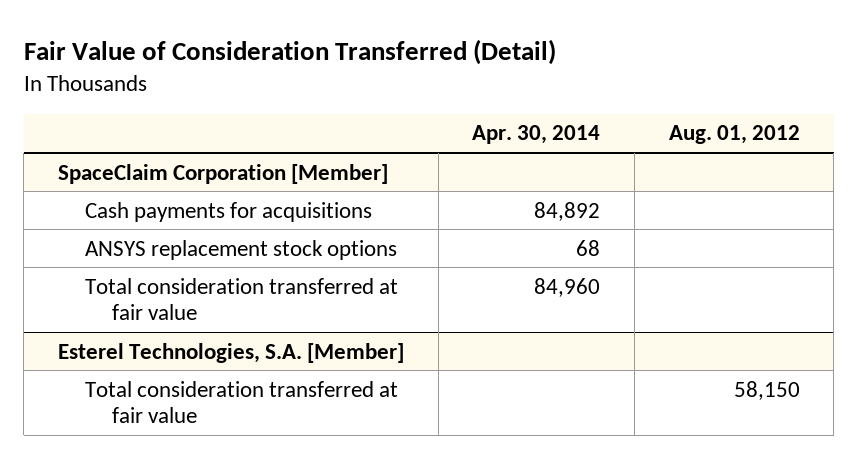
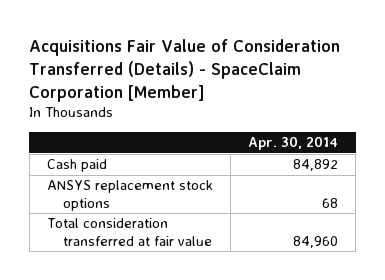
- Fair Value of Consideration Transferred (Detail)
+ Acquisitions Fair Value of Consideration Transferred (Details) - SpaceClaim Corporation [Member]
- | Apr. 30, 2014 | Aug. 01, 2012
+ | Apr. 30, 2014
- SpaceClaim Corporation [Member]
- Cash payments for acquisitions | 84,892 |
+ Cash paid | 84,892
- Esterel Technologies, S.A. [Member]
- Total consideration transferred at fair value | | 58,150

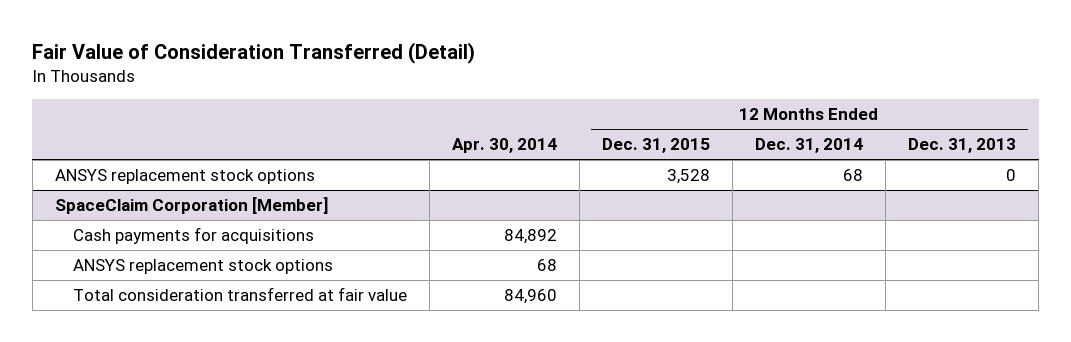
- Acquisitions Fair Value of Consideration Transferred (Details) - SpaceClaim Corporation [Member]
+ Fair Value of Consideration Transferred (Detail)
- | Apr. 30, 2014
+ | Apr. 30, 2014 | 12 Months Ended Dec. 31, 2015 | 12 Months Ended Dec. 31, 2014 | 12 Months Ended Dec. 31, 2013
- Cash paid | 84,892
+ ANSYS replacement stock options | | 3,528 | 68 | 0
+ SpaceClaim Corporation [Member]
+ Cash payments for acquisitions | 84,892 | | |

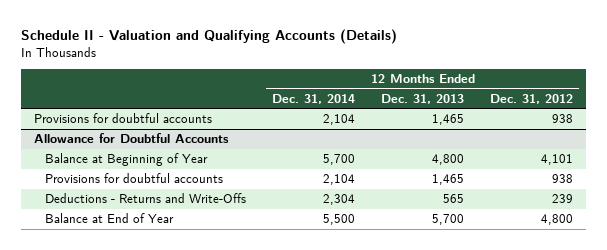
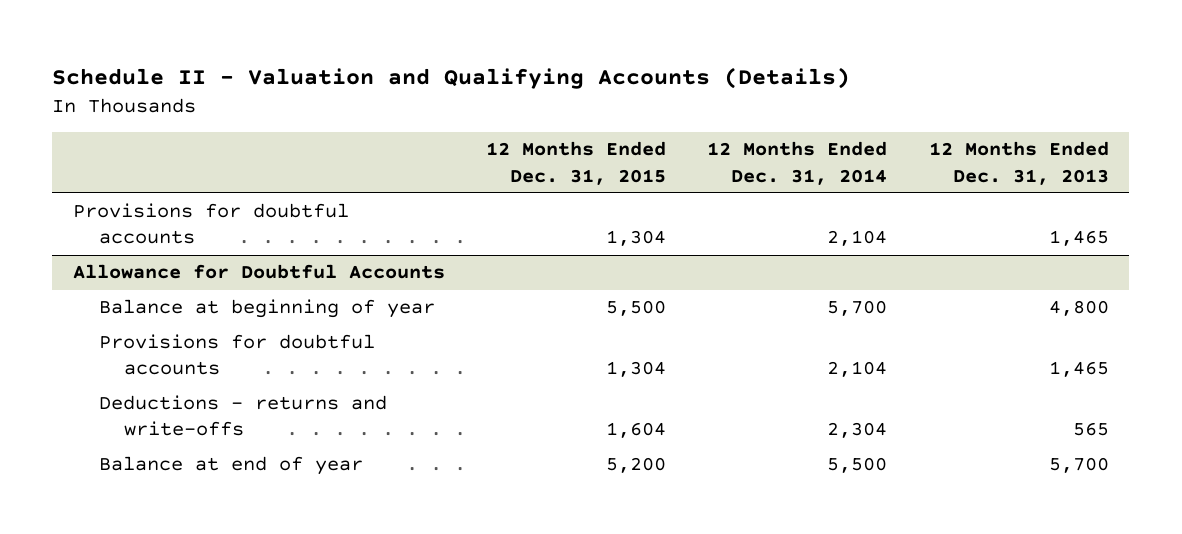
- | 12 Months Ended Dec. 31, 2014 | 12 Months Ended Dec. 31, 2013 | 12 Months Ended Dec. 31, 2012
+ | 12 Months Ended Dec. 31, 2015 | 12 Months Ended Dec. 31, 2014 | 12 Months Ended Dec. 31, 2013
@ Allowance for Doubtful Accounts
- Balance at Beginning of Year | 5,700 | 4,800 | 4,101
+ Balance at beginning of year | 5,500 | 5,700 | 4,800
- Deductions - Returns and Write-Offs | 2,304 | 565 | 239
- Balance at End of Year | 5,500 | 5,700 | 4,800
+ Deductions - returns and write-offs | 1,604 | 2,304 | 565
+ Balance at end of year | 5,200 | 5,500 | 5,700

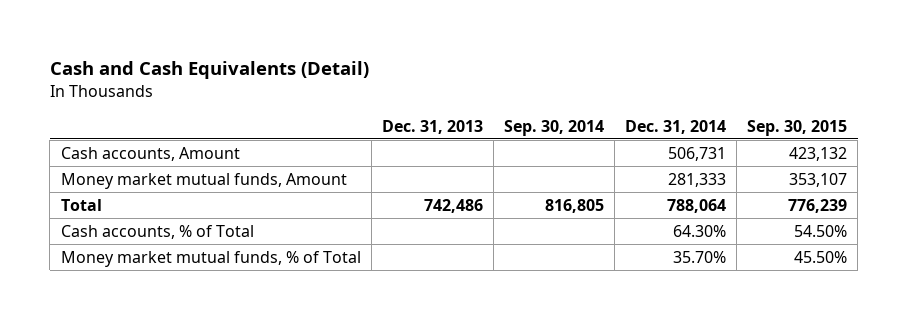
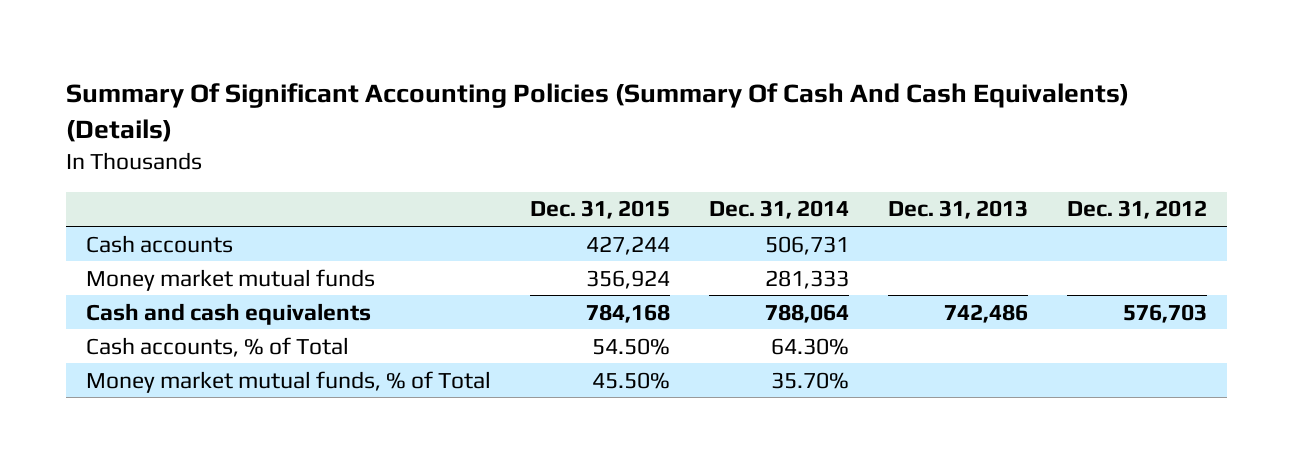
- Cash and Cash Equivalents (Detail)
+ Summary Of Significant Accounting Policies (Summary Of Cash And Cash Equivalents) (Details)
- | Dec. 31, 2013 | Sep. 30, 2014 | Dec. 31, 2014 | Sep. 30, 2015
+ | Dec. 31, 2015 | Dec. 31, 2014 | Dec. 31, 2013 | Dec. 31, 2012
- Cash accounts, Amount | | | 506,731 | 423,132
- Money market mutual funds, Amount | | | 281,333 | 353,107
- Total | 742,486 | 816,805 | 788,064 | 776,239
+ Cash accounts | 427,244 | 506,731 | |
+ Money market mutual funds | 356,924 | 281,333 | |
+ Cash and cash equivalents | 784,168 | 788,064 | 742,486 | 576,703

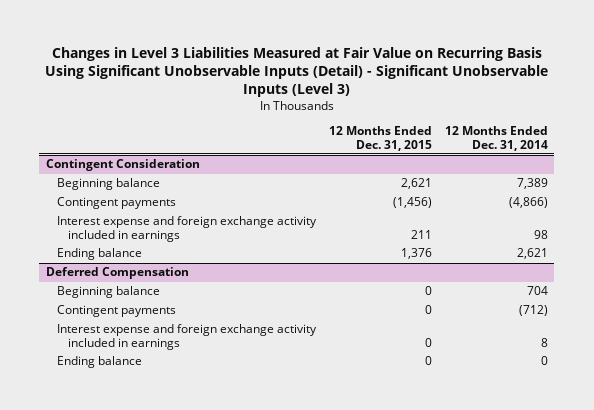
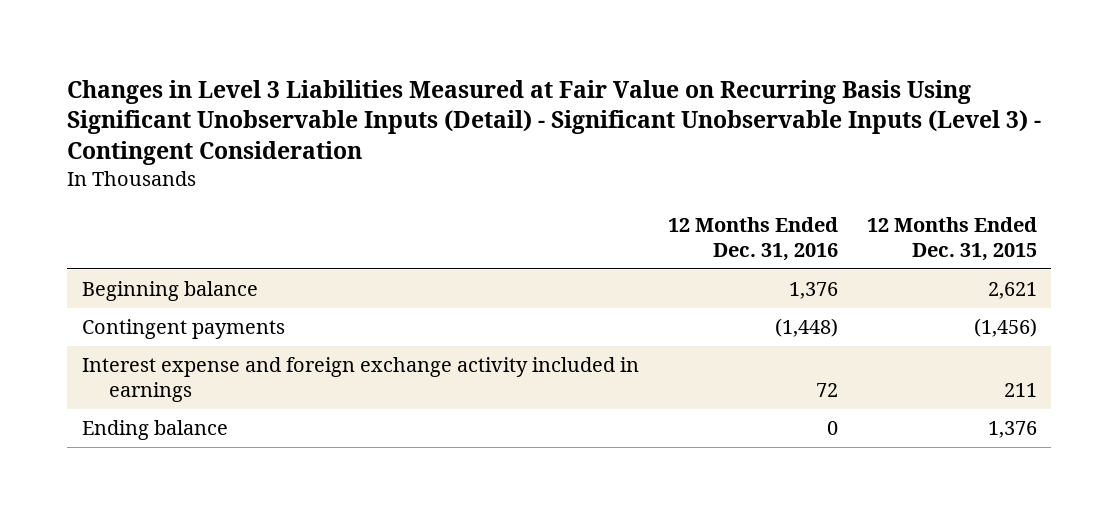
- Changes in Level 3 Liabilities Measured at Fair Value on Recurring Basis Using Significant Unobservable Inputs (Detail) - Significant Unobservable Inputs (Level 3)
+ Changes in Level 3 Liabilities Measured at Fair Value on Recurring Basis Using Significant Unobservable Inputs (Detail) - Significant Unobservable Inputs (Level 3) - Contingent Consideration
- | 12 Months Ended Dec. 31, 2015 | 12 Months Ended Dec. 31, 2014
+ | 12 Months Ended Dec. 31, 2016 | 12 Months Ended Dec. 31, 2015
- Contingent Consideration
- Deferred Compensation
- Beginning balance | 0 | 704
- Contingent payments | 0 | (712)
- Interest expense and foreign exchange activity included in earnings | 0 | 8
- Ending balance | 0 | 0

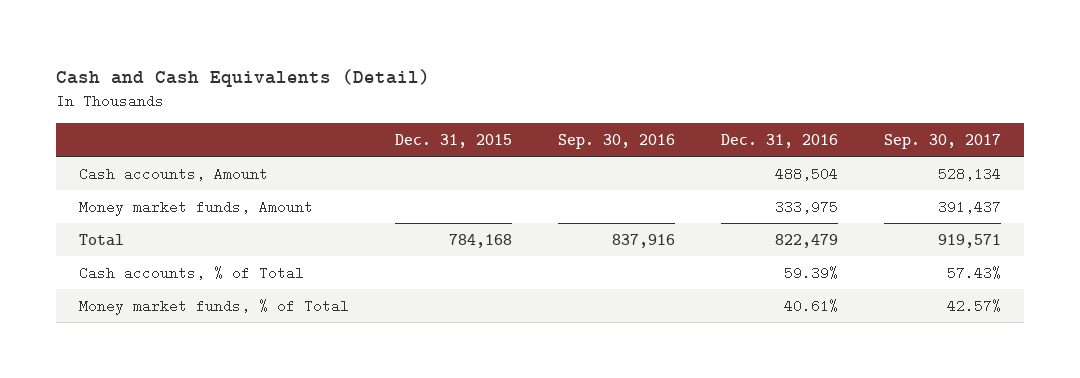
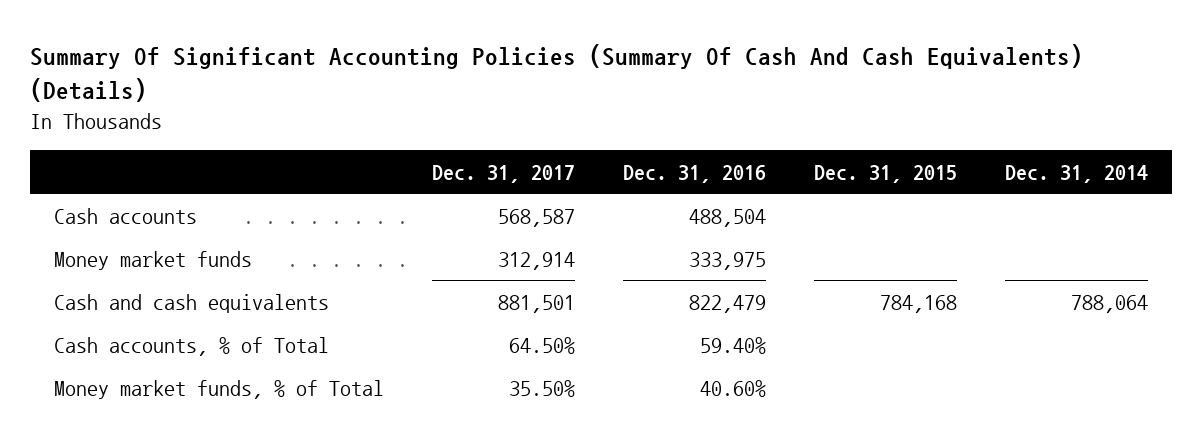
- Cash and Cash Equivalents (Detail)
+ Summary Of Significant Accounting Policies (Summary Of Cash And Cash Equivalents) (Details)
- | Dec. 31, 2015 | Sep. 30, 2016 | Dec. 31, 2016 | Sep. 30, 2017
+ | Dec. 31, 2017 | Dec. 31, 2016 | Dec. 31, 2015 | Dec. 31, 2014
- Cash accounts, Amount | | | 488,504 | 528,134
- Money market funds, Amount | | | 333,975 | 391,437
- Total | 784,168 | 837,916 | 822,479 | 919,571
- Cash accounts, % of Total | | | 59.39% | 57.43%
- Money market funds, % of Total | | | 40.61% | 42.57%
+ Cash accounts | 568,587 | 488,504 | |
+ Money market funds | 312,914 | 333,975 | |
+ Cash and cash equivalents | 881,501 | 822,479 | 784,168 | 788,064
+ Cash accounts, % of Total | 64.50% | 59.40% | |
+ Money market funds, % of Total | 35.50% | 40.60% | |

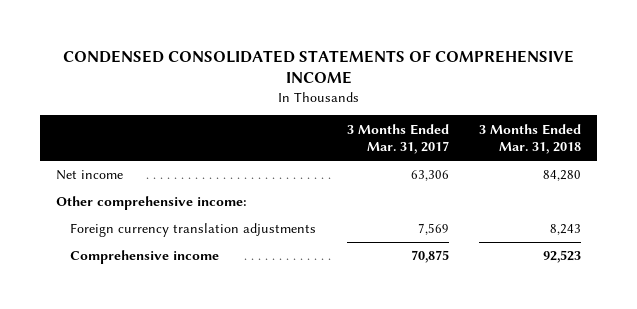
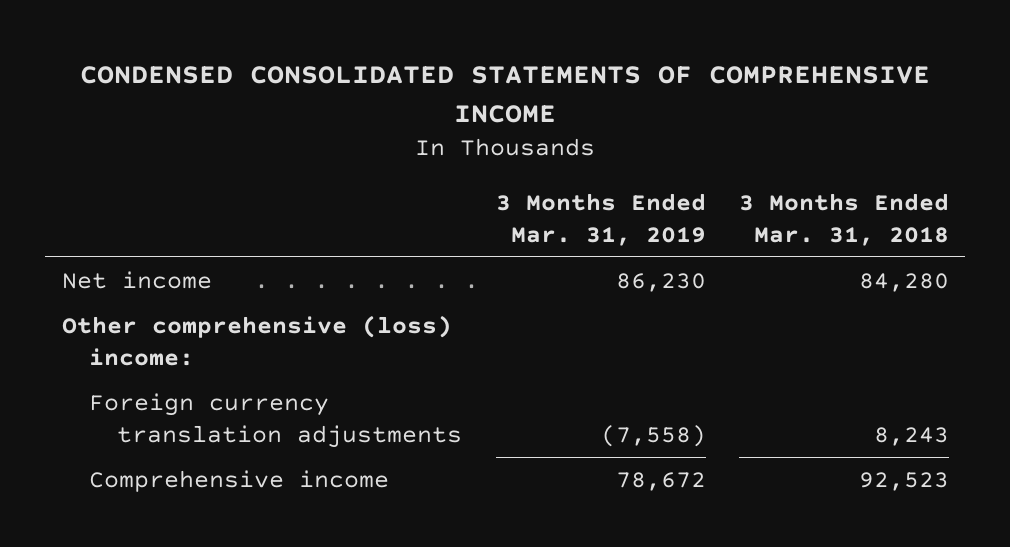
- | 3 Months Ended Mar. 31, 2017 | 3 Months Ended Mar. 31, 2018
+ | 3 Months Ended Mar. 31, 2019 | 3 Months Ended Mar. 31, 2018
- Other comprehensive income:
+ Other comprehensive (loss) income:

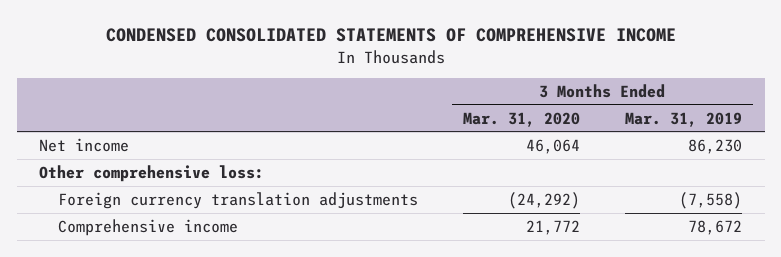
- | 3 Months Ended Mar. 31, 2019 | 3 Months Ended Mar. 31, 2018
+ | 3 Months Ended Mar. 31, 2020 | 3 Months Ended Mar. 31, 2019
- Other comprehensive (loss) income:
+ Other comprehensive loss:

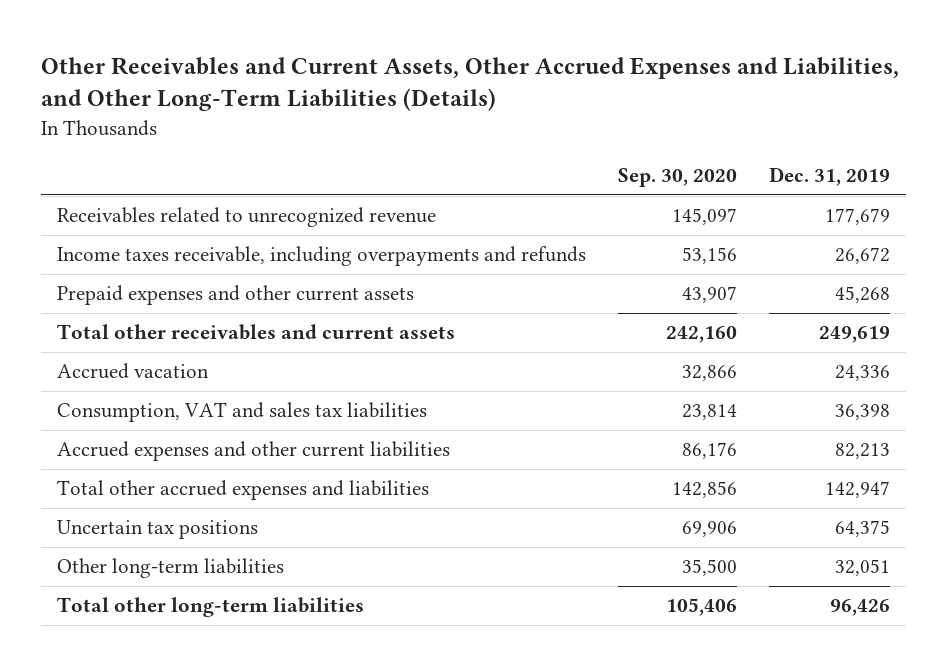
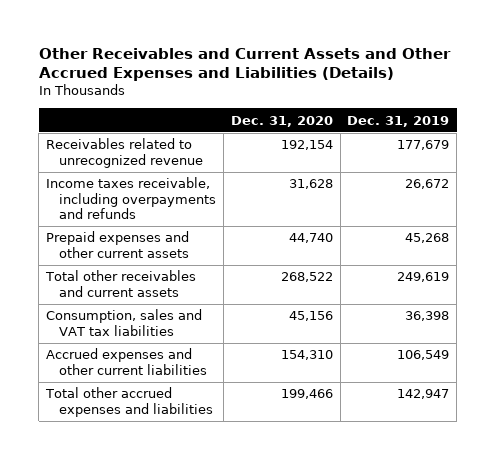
- Other Receivables and Current Assets, Other Accrued Expenses and Liabilities, and Other Long-Term Liabilities (Details)
+ Other Receivables and Current Assets and Other Accrued Expenses and Liabilities (Details)
- | Sep. 30, 2020 | Dec. 31, 2019
+ | Dec. 31, 2020 | Dec. 31, 2019
- Accrued vacation | 32,866 | 24,336
- Consumption, VAT and sales tax liabilities | 23,814 | 36,398
- Accrued expenses and other current liabilities | 86,176 | 82,213
+ Consumption, sales and VAT tax liabilities | 45,156 | 36,398
+ Accrued expenses and other current liabilities | 154,310 | 106,549
- Uncertain tax positions | 69,906 | 64,375
- Other long-term liabilities | 35,500 | 32,051
- Total other long-term liabilities | 105,406 | 96,426

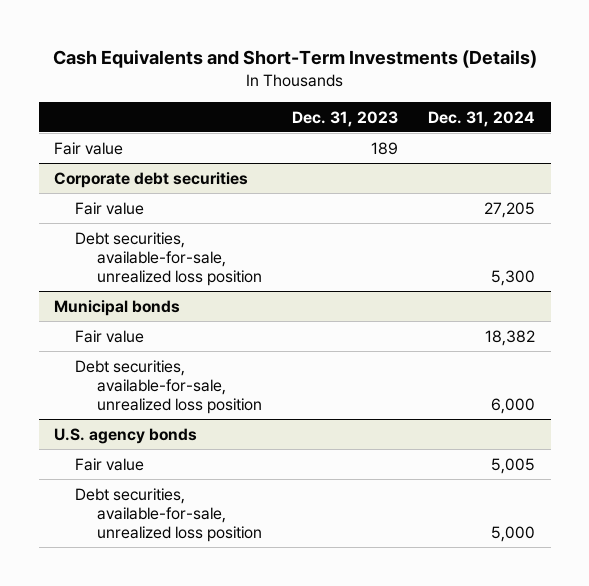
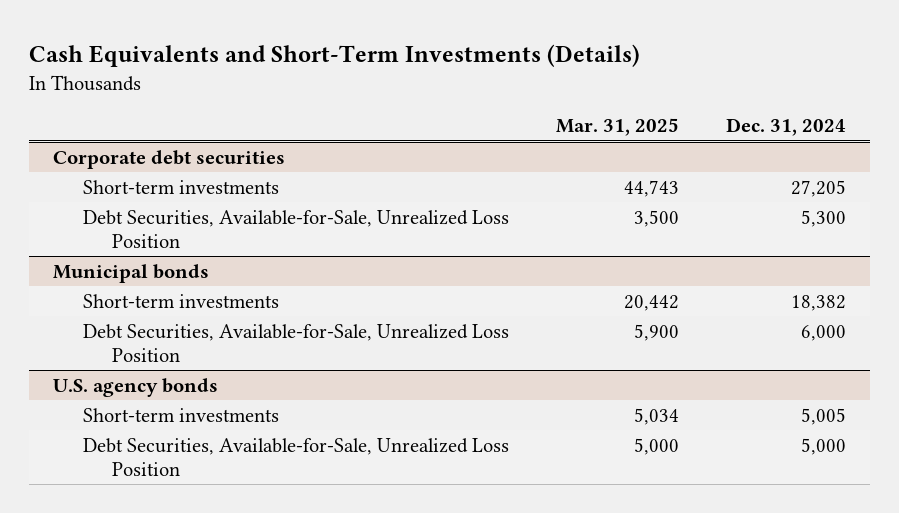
- | Dec. 31, 2023 | Dec. 31, 2024
+ | Mar. 31, 2025 | Dec. 31, 2024
- Fair value | 189 |
@ Corporate debt securities
- Fair value | | 27,205
- Debt securities, available-for-sale, unrealized loss position | | 5,300
+ Short-term investments | 44,743 | 27,205
+ Debt Securities, Available-for-Sale, Unrealized Loss Position | 3,500 | 5,300
@ Municipal bonds
- Fair value | | 18,382
- Debt securities, available-for-sale, unrealized loss position | | 6,000
+ Short-term investments | 20,442 | 18,382
+ Debt Securities, Available-for-Sale, Unrealized Loss Position | 5,900 | 6,000
@ U.S. agency bonds
- Fair value | | 5,005
- Debt securities, available-for-sale, unrealized loss position | | 5,000
+ Short-term investments | 5,034 | 5,005
+ Debt Securities, Available-for-Sale, Unrealized Loss Position | 5,000 | 5,000

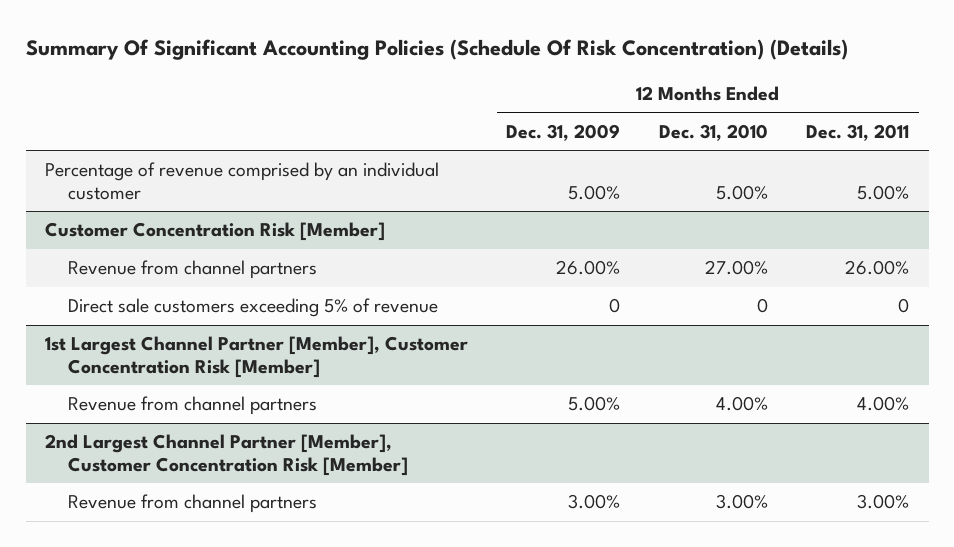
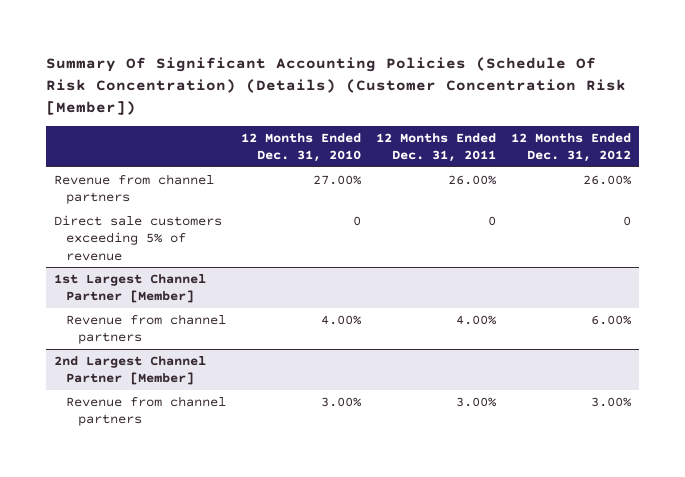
- Summary Of Significant Accounting Policies (Schedule Of Risk Concentration) (Details)
+ Summary Of Significant Accounting Policies (Schedule Of Risk Concentration) (Details) (Customer Concentration Risk [Member])
- | 12 Months Ended Dec. 31, 2009 | 12 Months Ended Dec. 31, 2010 | 12 Months Ended Dec. 31, 2011
+ | 12 Months Ended Dec. 31, 2010 | 12 Months Ended Dec. 31, 2011 | 12 Months Ended Dec. 31, 2012
- Percentage of revenue comprised by an individual customer | 5.00% | 5.00% | 5.00%
- Customer Concentration Risk [Member]
- 1st Largest Channel Partner [Member], Customer Concentration Risk [Member]
+ 1st Largest Channel Partner [Member]
- 2nd Largest Channel Partner [Member], Customer Concentration Risk [Member]
+ 2nd Largest Channel Partner [Member]

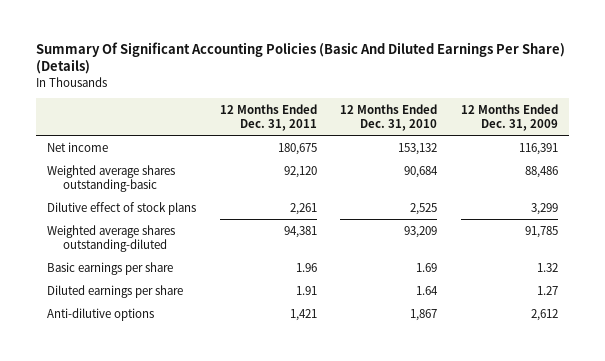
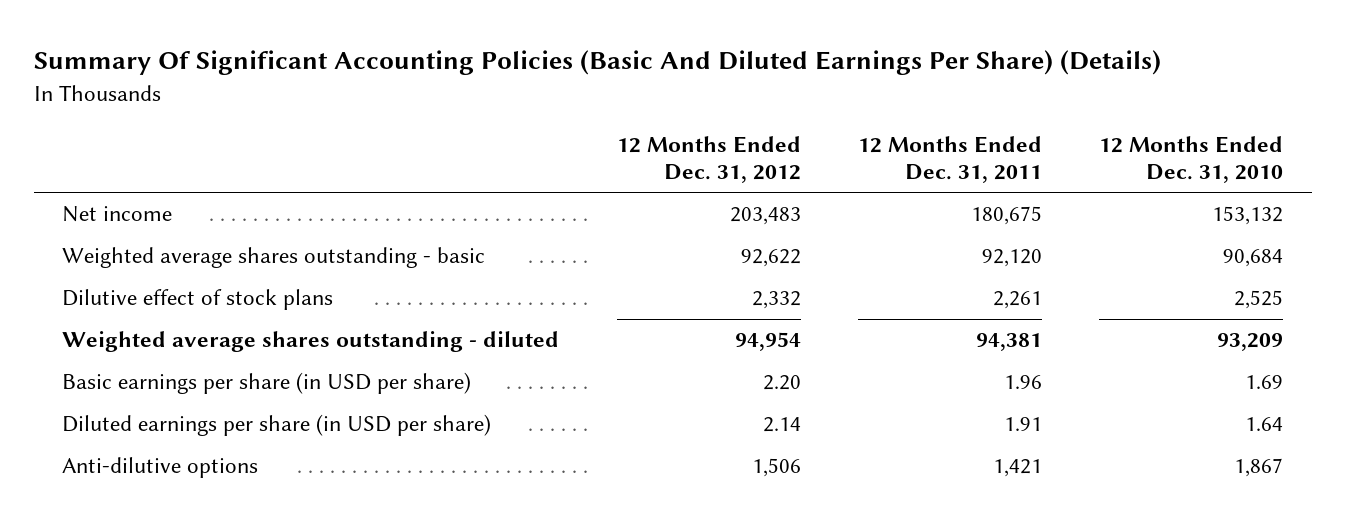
- | 12 Months Ended Dec. 31, 2011 | 12 Months Ended Dec. 31, 2010 | 12 Months Ended Dec. 31, 2009
+ | 12 Months Ended Dec. 31, 2012 | 12 Months Ended Dec. 31, 2011 | 12 Months Ended Dec. 31, 2010
- Weighted average shares outstanding-basic | 92,120 | 90,684 | 88,486
+ Weighted average shares outstanding - basic | 92,622 | 92,120 | 90,684
- Weighted average shares outstanding-diluted | 94,381 | 93,209 | 91,785
- Basic earnings per share | 1.96 | 1.69 | 1.32
- Diluted earnings per share | 1.91 | 1.64 | 1.27
+ Weighted average shares outstanding - diluted | 94,954 | 94,381 | 93,209
+ Basic earnings per share (in USD per share) | 2.20 | 1.96 | 1.69
+ Diluted earnings per share (in USD per share) | 2.14 | 1.91 | 1.64

